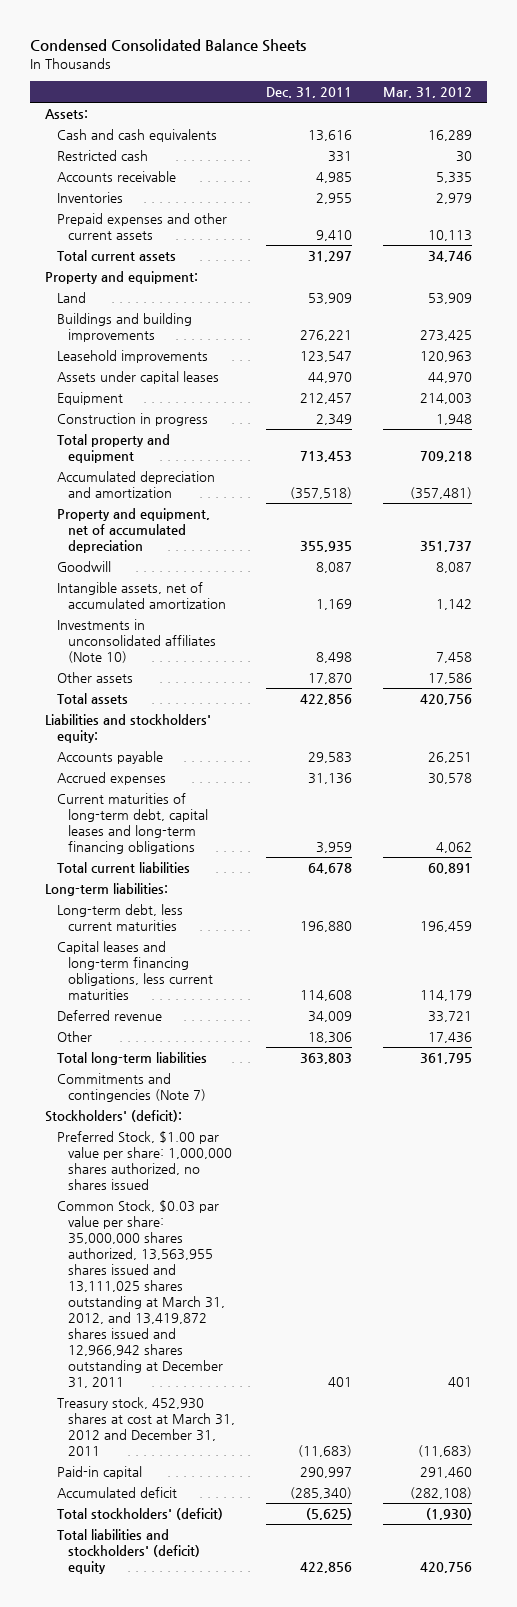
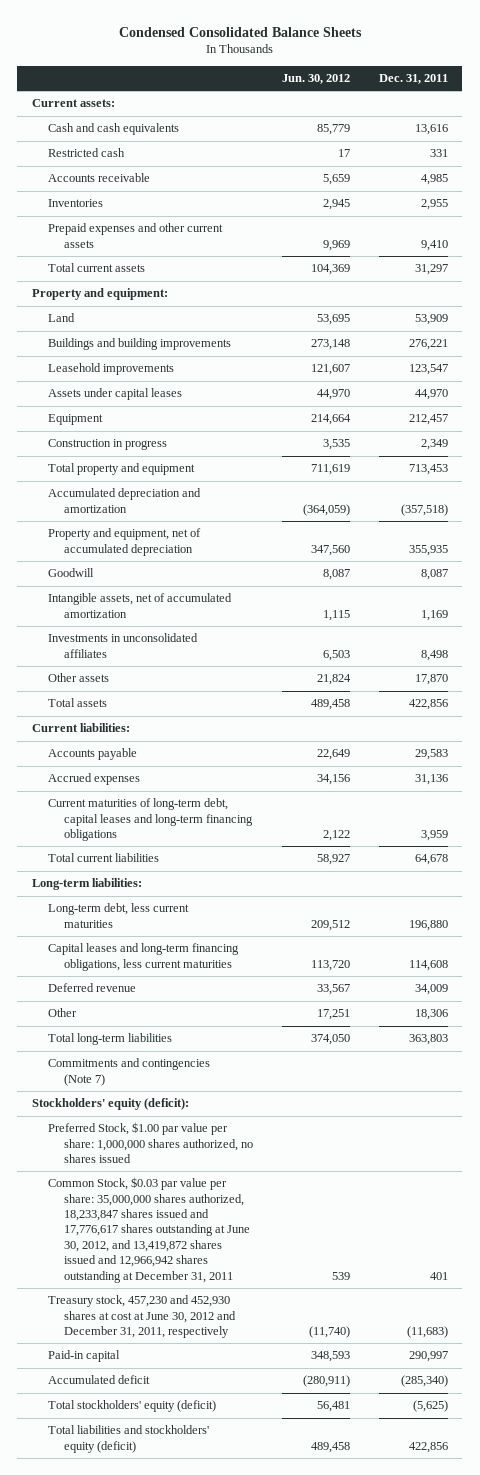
- | Dec. 31, 2011 | Mar. 31, 2012
+ | Jun. 30, 2012 | Dec. 31, 2011
- Assets:
+ Current assets:
- Investments in unconsolidated affiliates (Note 10) | 8,498 | 7,458
+ Investments in unconsolidated affiliates | 6,503 | 8,498
- Liabilities and stockholders' equity:
+ Current liabilities:
- Stockholders' (deficit):
+ Stockholders' equity (deficit):
- Common Stock, $0.03 par value per share: 35,000,000 shares authorized, 13,563,955 shares issued and 13,111,025 shares outstanding at March 31, 2012, and 13,419,872 shares issued and 12,966,942 shares outstanding at December 31, 2011 | 401 | 401
- Treasury stock, 452,930 shares at cost at March 31, 2012 and December 31, 2011 | (11,683) | (11,683)
+ Common Stock, $0.03 par value per share: 35,000,000 shares authorized, 18,233,847 shares issued and 17,776,617 shares outstanding at June 30, 2012, and 13,419,872 shares issued and 12,966,942 shares outstanding at December 31, 2011 | 539 | 401
+ Treasury stock, 457,230 and 452,930 shares at cost at June 30, 2012 and December 31, 2011, respectively | (11,740) | (11,683)
- Total stockholders' (deficit) | (5,625) | (1,930)
- Total liabilities and stockholders' (deficit) equity | 422,856 | 420,756
+ Total stockholders' equity (deficit) | 56,481 | (5,625)
+ Total liabilities and stockholders' equity (deficit) | 489,458 | 422,856

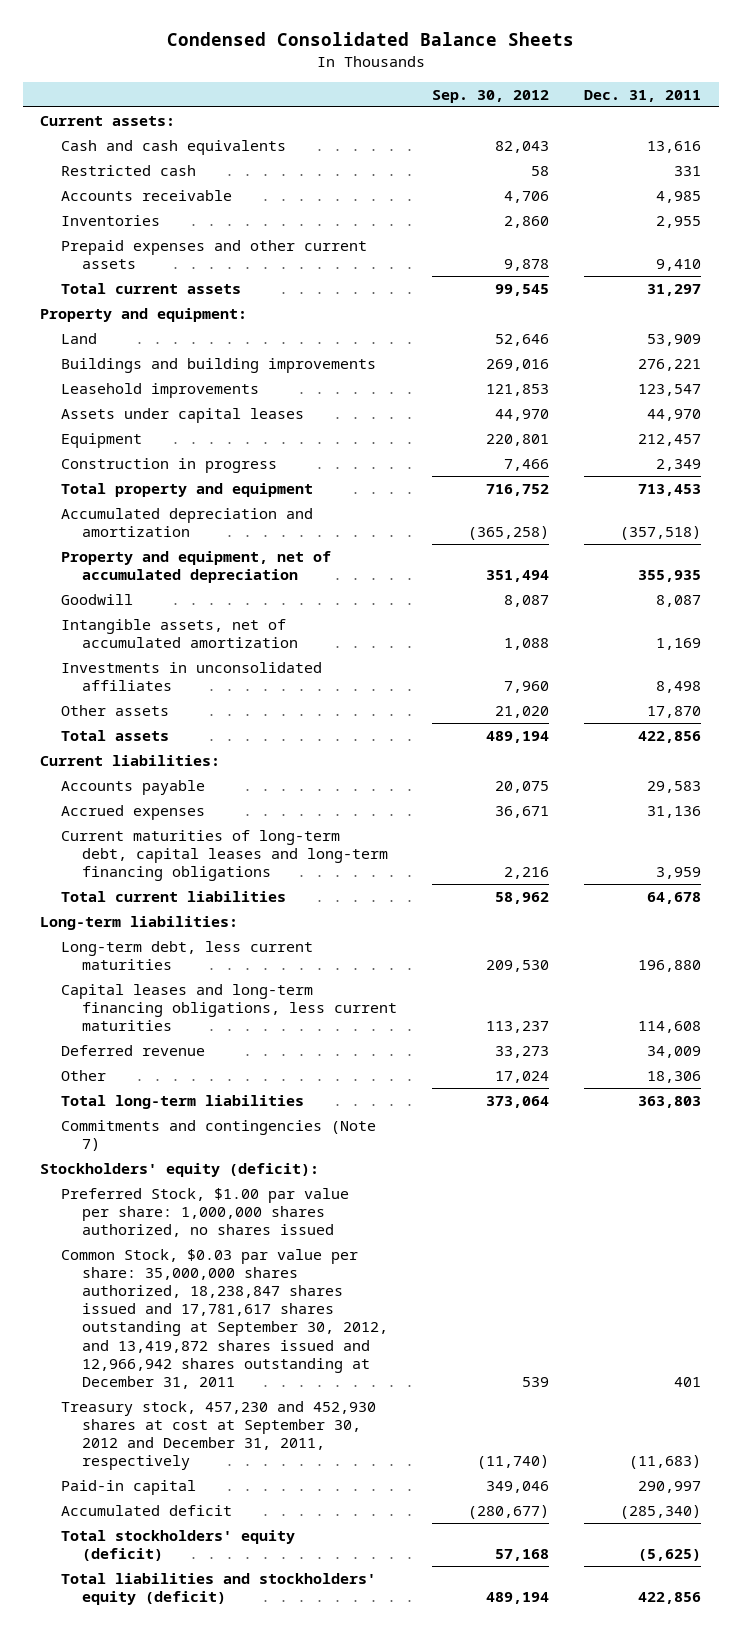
- | Jun. 30, 2012 | Dec. 31, 2011
+ | Sep. 30, 2012 | Dec. 31, 2011
- Common Stock, $0.03 par value per share: 35,000,000 shares authorized, 18,233,847 shares issued and 17,776,617 shares outstanding at June 30, 2012, and 13,419,872 shares issued and 12,966,942 shares outstanding at December 31, 2011 | 539 | 401
- Treasury stock, 457,230 and 452,930 shares at cost at June 30, 2012 and December 31, 2011, respectively | (11,740) | (11,683)
+ Common Stock, $0.03 par value per share: 35,000,000 shares authorized, 18,238,847 shares issued and 17,781,617 shares outstanding at September 30, 2012, and 13,419,872 shares issued and 12,966,942 shares outstanding at December 31, 2011 | 539 | 401
+ Treasury stock, 457,230 and 452,930 shares at cost at September 30, 2012 and December 31, 2011, respectively | (11,740) | (11,683)

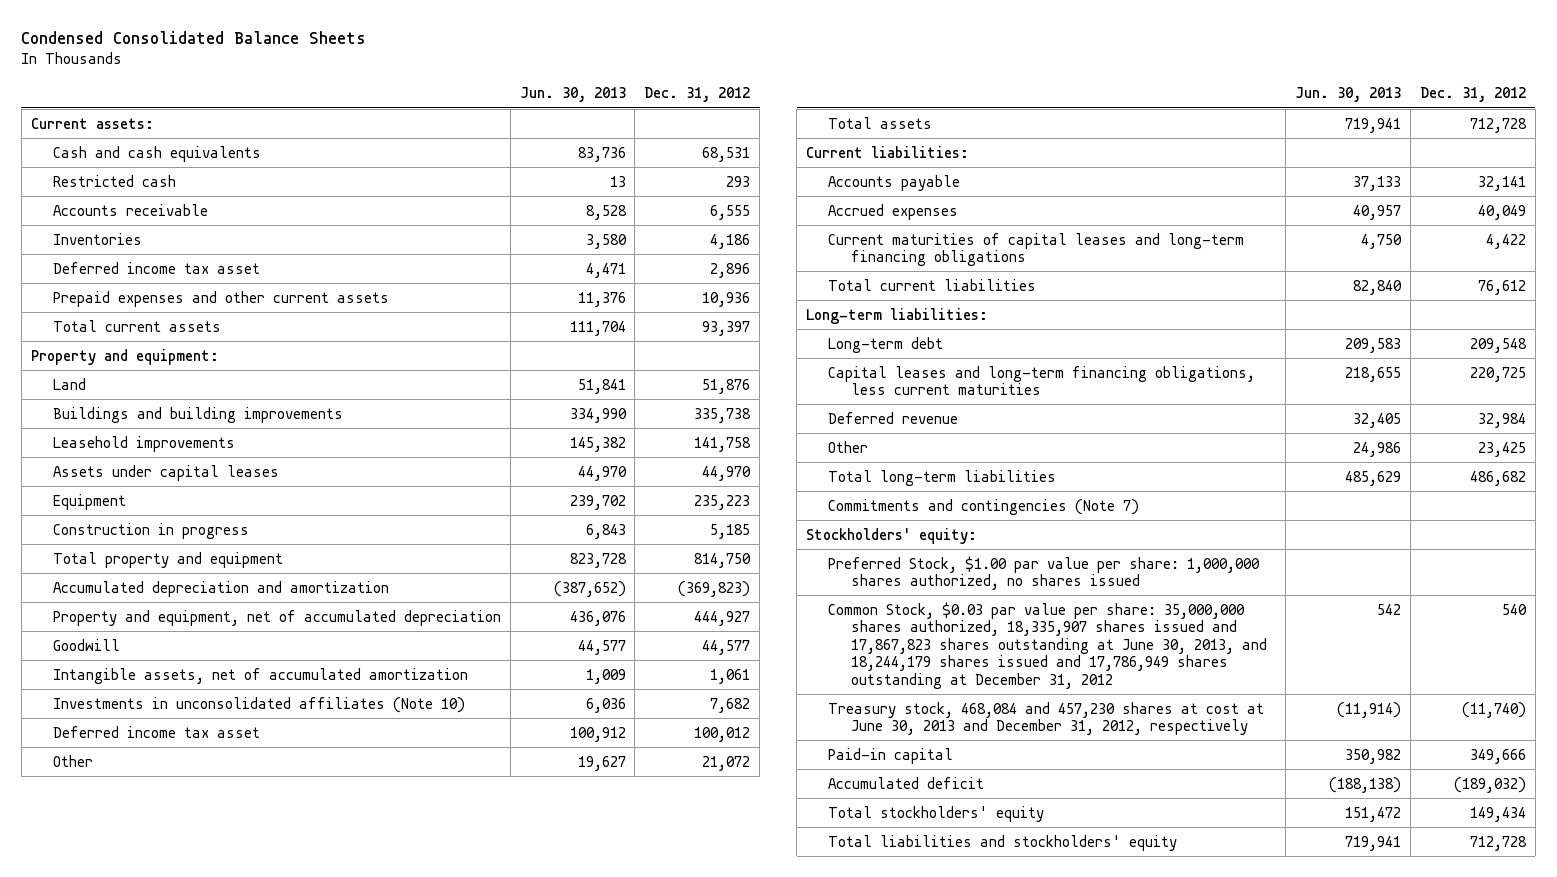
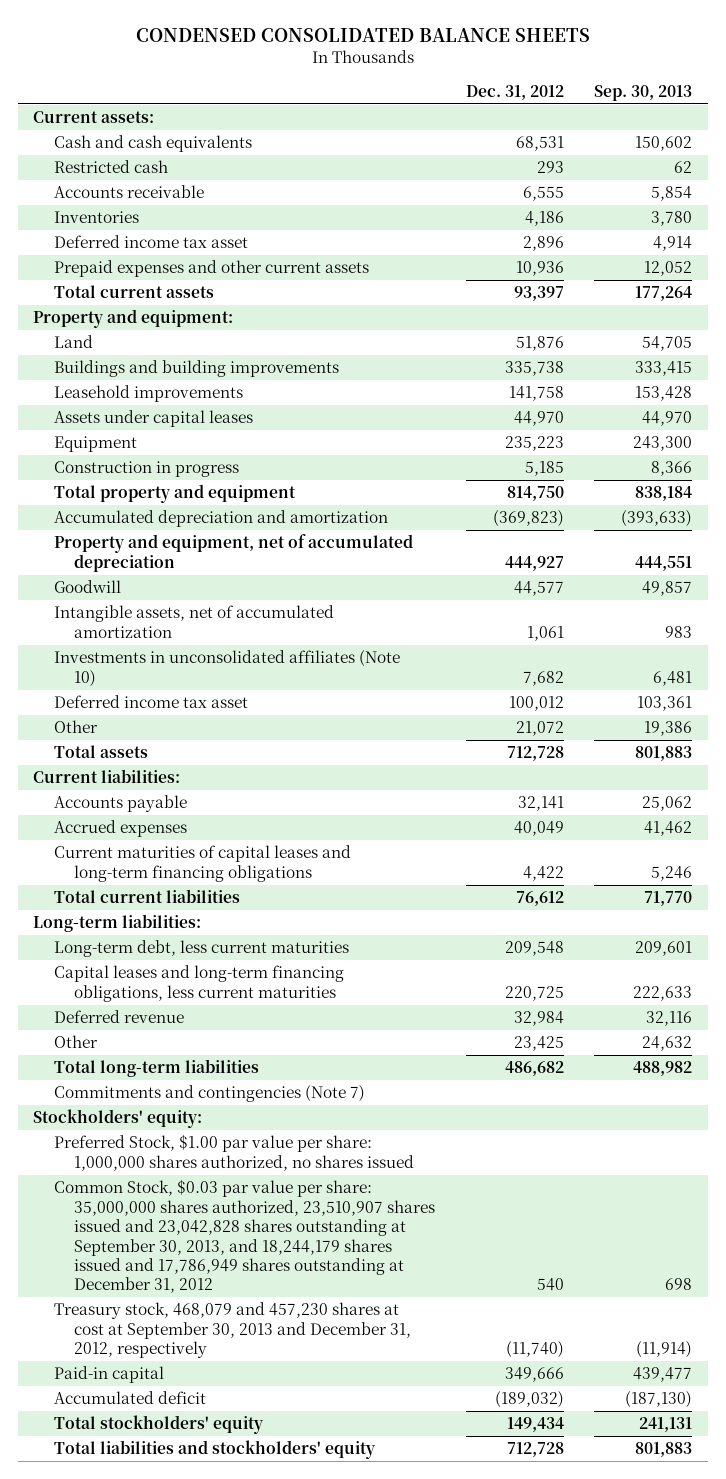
- Condensed Consolidated Balance Sheets
+ CONDENSED CONSOLIDATED BALANCE SHEETS
- | Jun. 30, 2013 | Dec. 31, 2012
+ | Dec. 31, 2012 | Sep. 30, 2013
- Long-term debt | 209,583 | 209,548
+ Long-term debt, less current maturities | 209,548 | 209,601
- Common Stock, $0.03 par value per share: 35,000,000 shares authorized, 18,335,907 shares issued and 17,867,823 shares outstanding at June 30, 2013, and 18,244,179 shares issued and 17,786,949 shares outstanding at December 31, 2012 | 542 | 540
- Treasury stock, 468,084 and 457,230 shares at cost at June 30, 2013 and December 31, 2012, respectively | (11,914) | (11,740)
+ Common Stock, $0.03 par value per share: 35,000,000 shares authorized, 23,510,907 shares issued and 23,042,828 shares outstanding at September 30, 2013, and 18,244,179 shares issued and 17,786,949 shares outstanding at December 31, 2012 | 540 | 698
+ Treasury stock, 468,079 and 457,230 shares at cost at September 30, 2013 and December 31, 2012, respectively | (11,740) | (11,914)

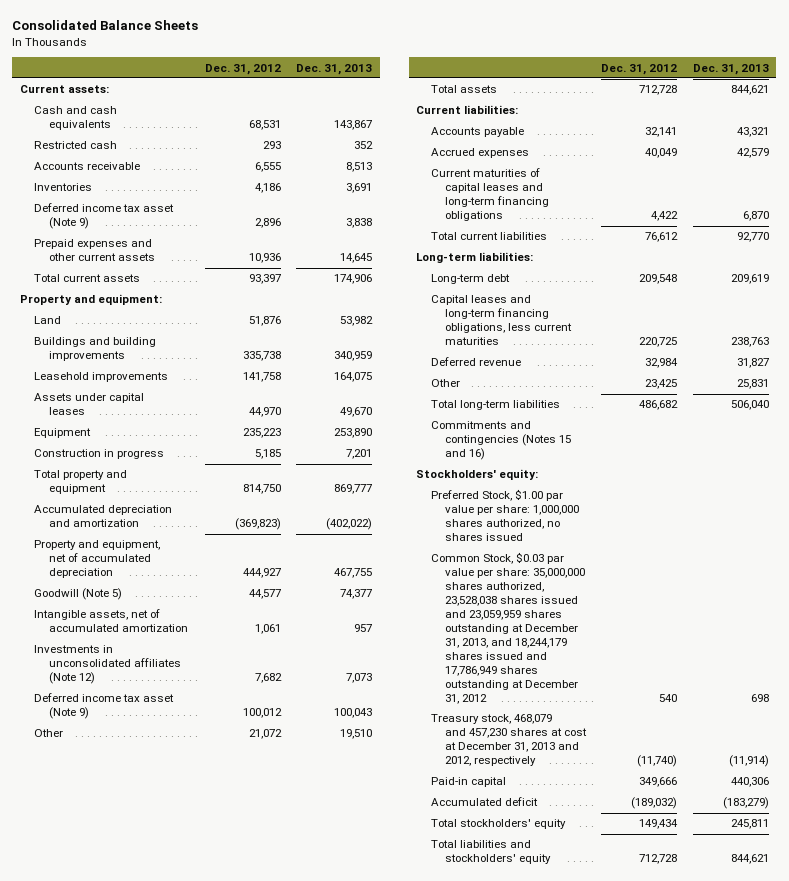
- CONDENSED CONSOLIDATED BALANCE SHEETS
+ Consolidated Balance Sheets
- | Dec. 31, 2012 | Sep. 30, 2013
+ | Dec. 31, 2012 | Dec. 31, 2013
- Deferred income tax asset | 2,896 | 4,914
+ Deferred income tax asset (Note 9) | 2,896 | 3,838
- Goodwill | 44,577 | 49,857
+ Goodwill (Note 5) | 44,577 | 74,377
- Investments in unconsolidated affiliates (Note 10) | 7,682 | 6,481
- Deferred income tax asset | 100,012 | 103,361
+ Investments in unconsolidated affiliates (Note 12) | 7,682 | 7,073
+ Deferred income tax asset (Note 9) | 100,012 | 100,043
- Long-term debt, less current maturities | 209,548 | 209,601
+ Long-term debt | 209,548 | 209,619
- Commitments and contingencies (Note 7)
+ Commitments and contingencies (Notes 15 and 16)
- Common Stock, $0.03 par value per share: 35,000,000 shares authorized, 23,510,907 shares issued and 23,042,828 shares outstanding at September 30, 2013, and 18,244,179 shares issued and 17,786,949 shares outstanding at December 31, 2012 | 540 | 698
- Treasury stock, 468,079 and 457,230 shares at cost at September 30, 2013 and December 31, 2012, respectively | (11,740) | (11,914)
+ Common Stock, $0.03 par value per share: 35,000,000 shares authorized, 23,528,038 shares issued and 23,059,959 shares outstanding at December 31, 2013, and 18,244,179 shares issued and 17,786,949 shares outstanding at December 31, 2012 | 540 | 698
+ Treasury stock, 468,079 and 457,230 shares at cost at December 31, 2013 and 2012, respectively | (11,740) | (11,914)

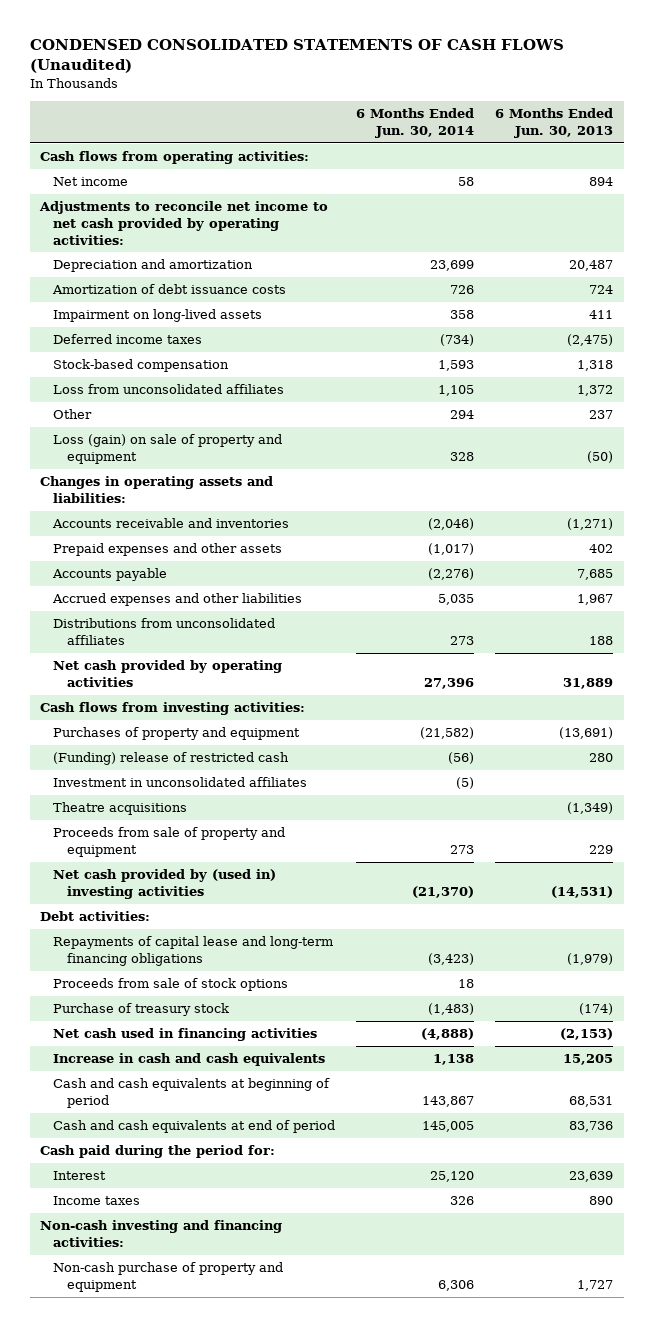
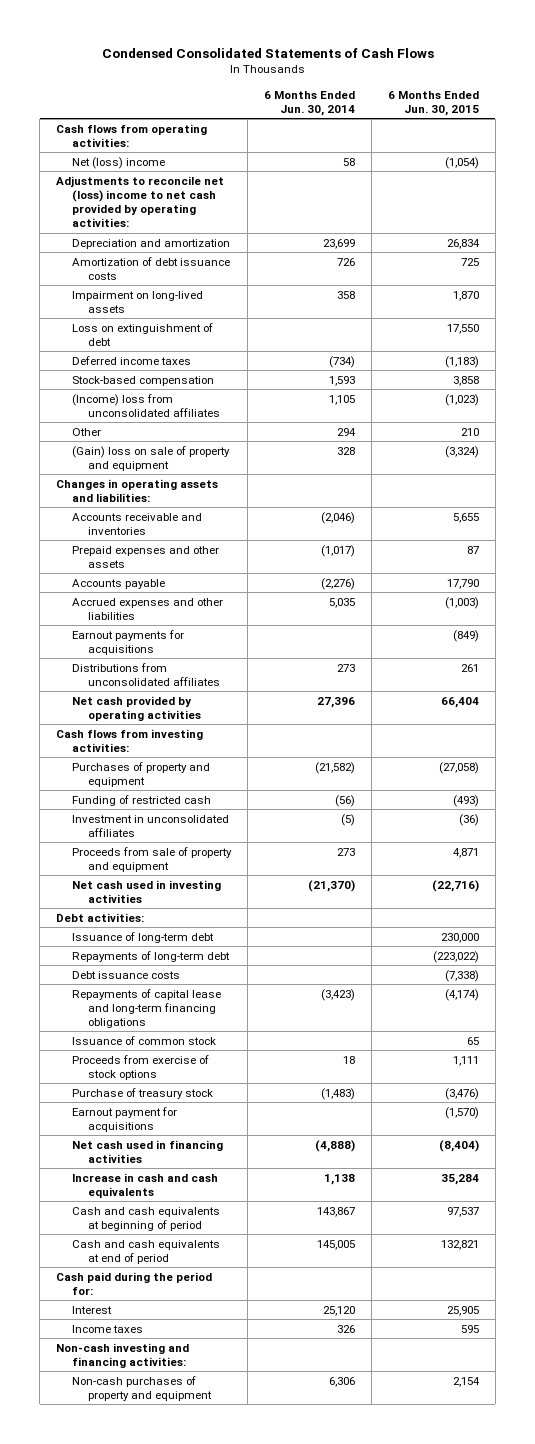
- CONDENSED CONSOLIDATED STATEMENTS OF CASH FLOWS (Unaudited)
+ Condensed Consolidated Statements of Cash Flows
- | 6 Months Ended Jun. 30, 2014 | 6 Months Ended Jun. 30, 2013
+ | 6 Months Ended Jun. 30, 2014 | 6 Months Ended Jun. 30, 2015
- Net income | 58 | 894
- Adjustments to reconcile net income to net cash provided by operating activities:
+ Net (loss) income | 58 | (1,054)
+ Adjustments to reconcile net (loss) income to net cash provided by operating activities:
+ Loss on extinguishment of debt | | 17,550
- Loss from unconsolidated affiliates | 1,105 | 1,372
+ (Income) loss from unconsolidated affiliates | 1,105 | (1,023)
- Loss (gain) on sale of property and equipment | 328 | (50)
+ (Gain) loss on sale of property and equipment | 328 | (3,324)
+ Earnout payments for acquisitions | | (849)
- (Funding) release of restricted cash | (56) | 280
+ Funding of restricted cash | (56) | (493)
- Theatre acquisitions | | (1,349)
- Net cash provided by (used in) investing activities | (21,370) | (14,531)
+ Net cash used in investing activities | (21,370) | (22,716)
+ Issuance of long-term debt | | 230,000
+ Repayments of long-term debt | | (223,022)
+ Debt issuance costs | | (7,338)
- Proceeds from sale of stock options | 18 |
+ Issuance of common stock | | 65
+ Proceeds from exercise of stock options | 18 | 1,111
+ Earnout payment for acquisitions | | (1,570)
- Non-cash purchase of property and equipment | 6,306 | 1,727
+ Non-cash purchases of property and equipment | 6,306 | 2,154

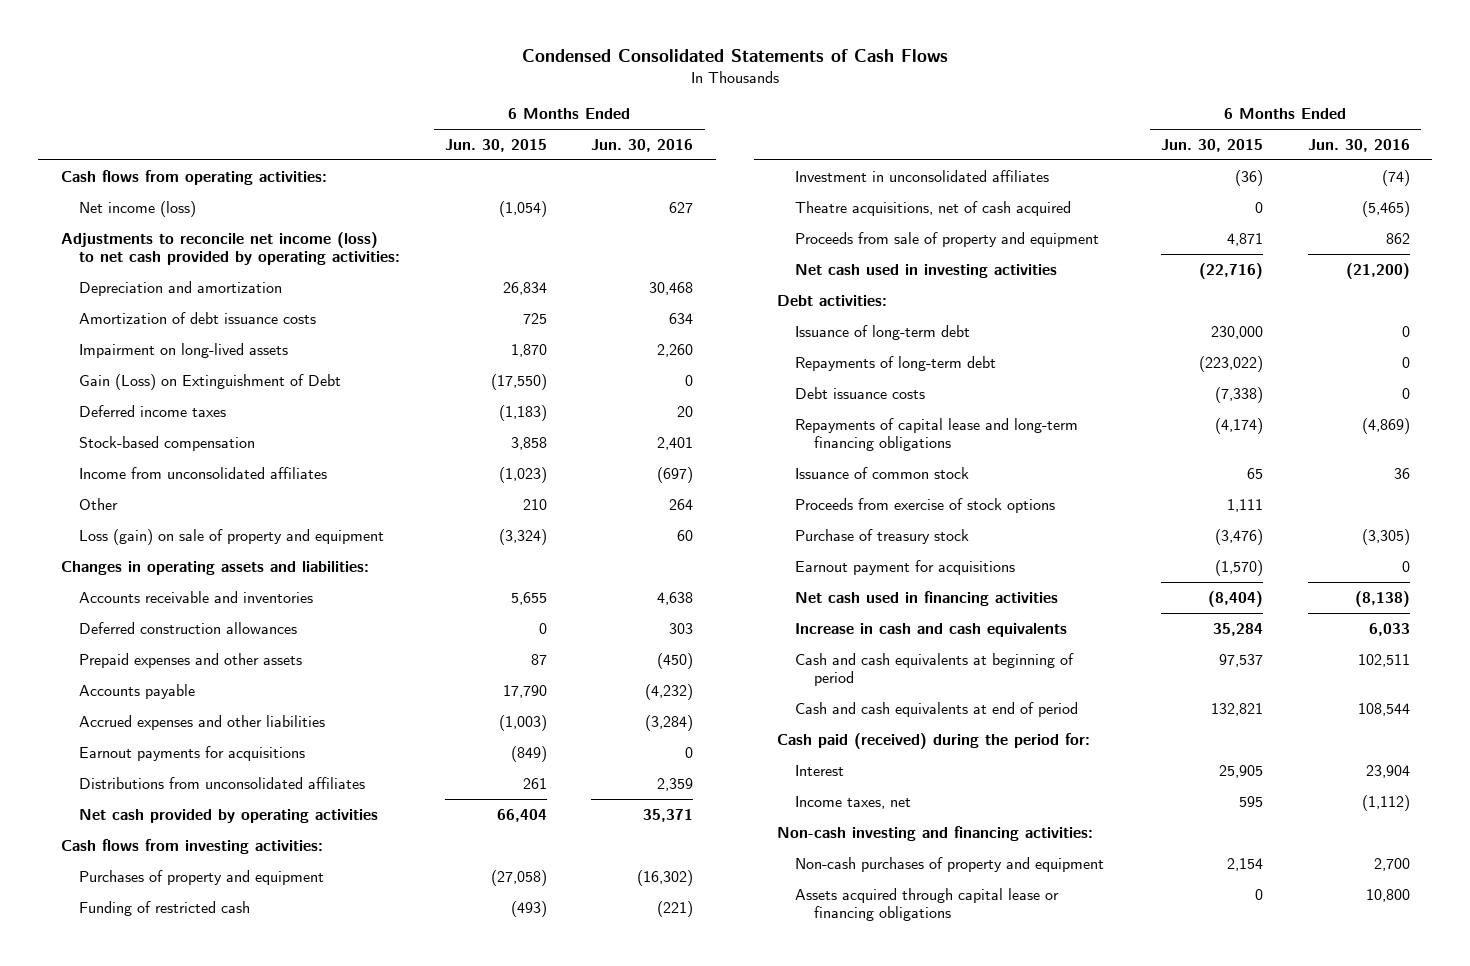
- | 6 Months Ended Jun. 30, 2014 | 6 Months Ended Jun. 30, 2015
+ | 6 Months Ended Jun. 30, 2015 | 6 Months Ended Jun. 30, 2016
- Net (loss) income | 58 | (1,054)
- Adjustments to reconcile net (loss) income to net cash provided by operating activities:
+ Net income (loss) | (1,054) | 627
+ Adjustments to reconcile net income (loss) to net cash provided by operating activities:
- Loss on extinguishment of debt | | 17,550
+ Gain (Loss) on Extinguishment of Debt | (17,550) | 0
- (Income) loss from unconsolidated affiliates | 1,105 | (1,023)
+ Income from unconsolidated affiliates | (1,023) | (697)
- (Gain) loss on sale of property and equipment | 328 | (3,324)
+ Loss (gain) on sale of property and equipment | (3,324) | 60
+ Deferred construction allowances | 0 | 303
+ Theatre acquisitions, net of cash acquired | 0 | (5,465)
- Cash paid during the period for:
+ Cash paid (received) during the period for:
- Income taxes | 326 | 595
+ Income taxes, net | 595 | (1,112)
+ Assets acquired through capital lease or financing obligations | 0 | 10,800

